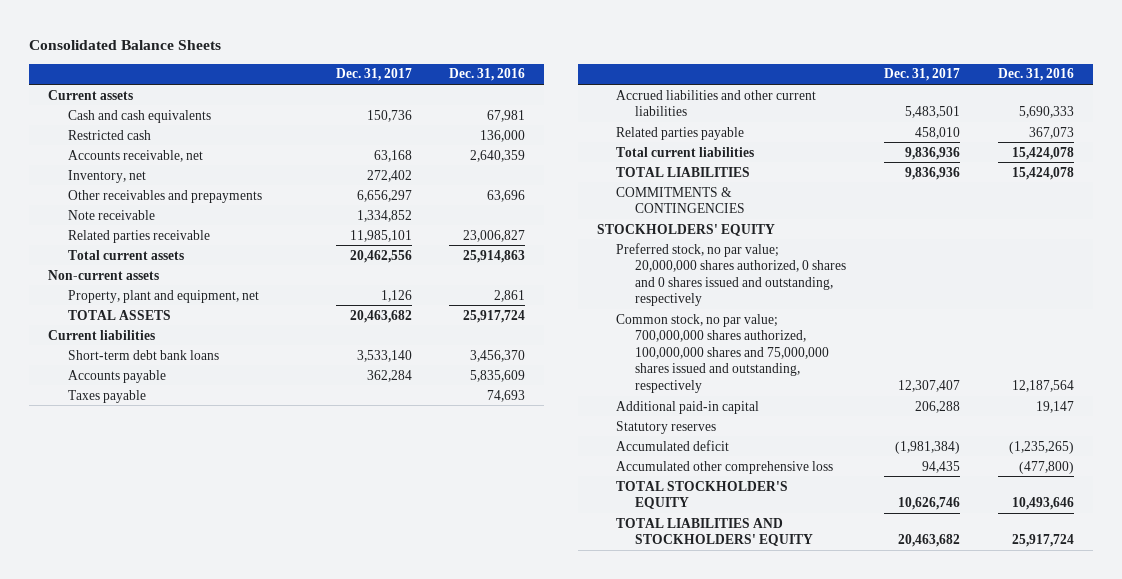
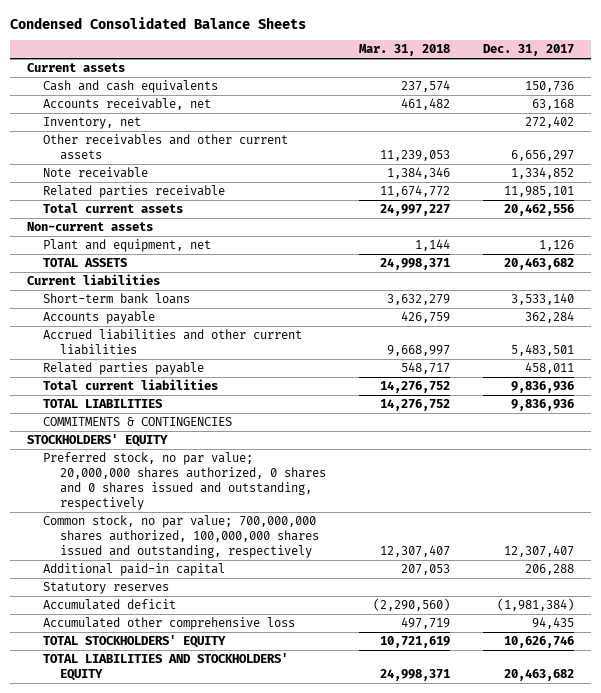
- Consolidated Balance Sheets
+ Condensed Consolidated Balance Sheets
- | Dec. 31, 2017 | Dec. 31, 2016
+ | Mar. 31, 2018 | Dec. 31, 2017
- Restricted cash | | 136,000
- Other receivables and prepayments | 6,656,297 | 63,696
+ Other receivables and other current assets | 11,239,053 | 6,656,297
- Property, plant and equipment, net | 1,126 | 2,861
+ Plant and equipment, net | 1,144 | 1,126
- Short-term debt bank loans | 3,533,140 | 3,456,370
+ Short-term bank loans | 3,632,279 | 3,533,140
- Taxes payable | | 74,693
- Related parties payable | 458,010 | 367,073
+ Related parties payable | 548,717 | 458,011
- Common stock, no par value; 700,000,000 shares authorized, 100,000,000 shares and 75,000,000 shares issued and outstanding, respectively | 12,307,407 | 12,187,564
+ Common stock, no par value; 700,000,000 shares authorized, 100,000,000 shares issued and outstanding, respectively | 12,307,407 | 12,307,407
- TOTAL STOCKHOLDER'S EQUITY | 10,626,746 | 10,493,646
+ TOTAL STOCKHOLDERS' EQUITY | 10,721,619 | 10,626,746

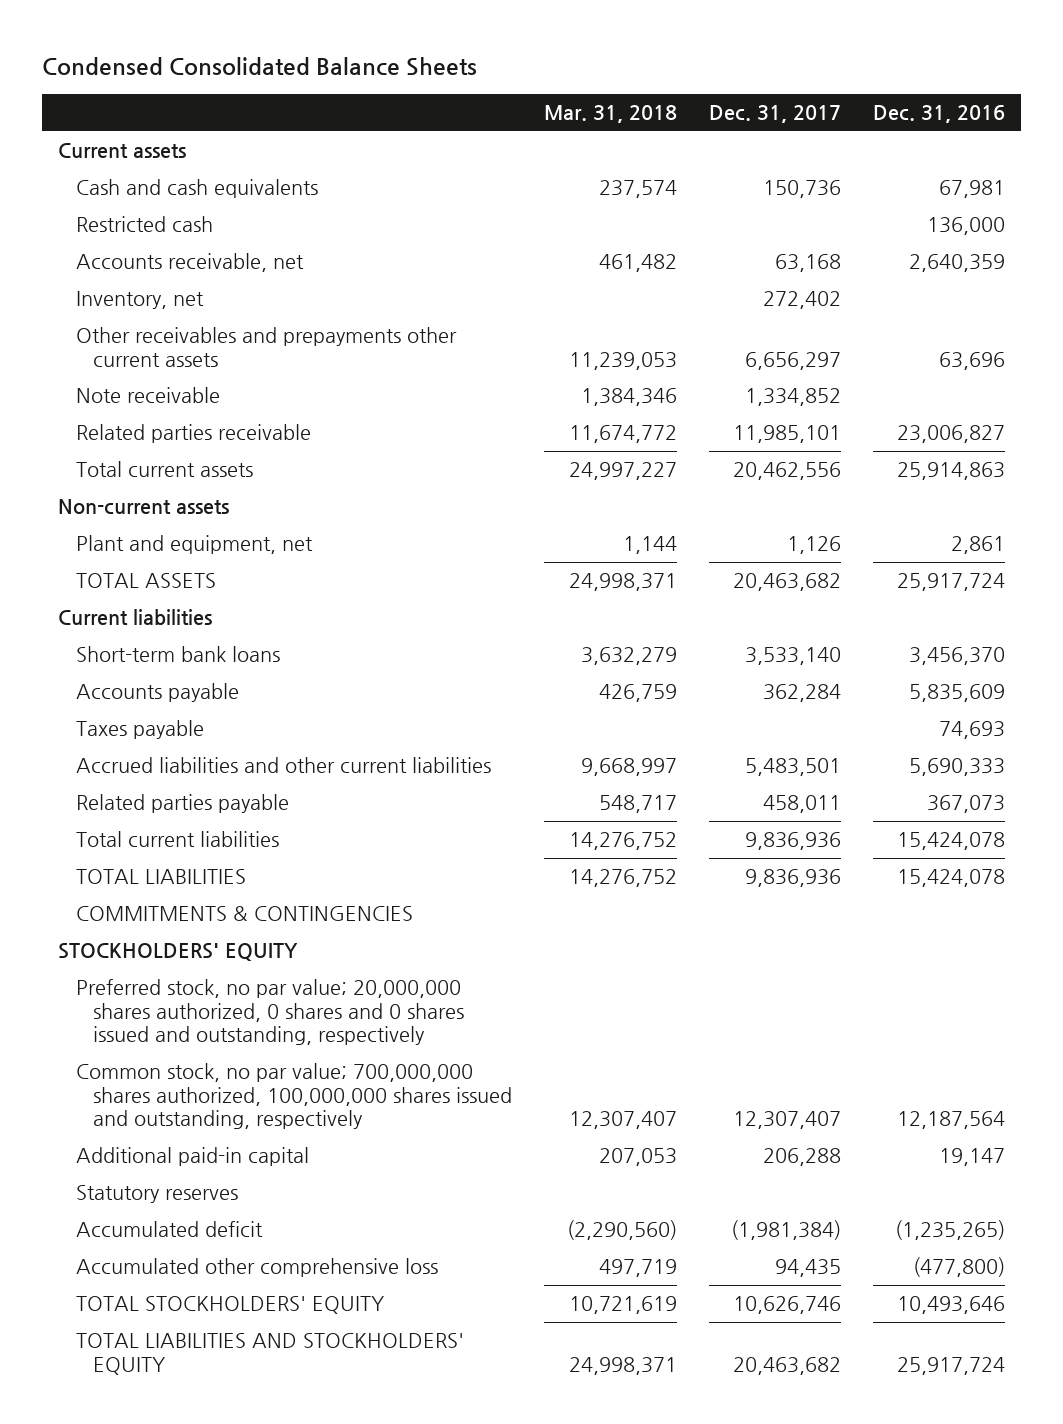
- | Mar. 31, 2018 | Dec. 31, 2017
+ | Mar. 31, 2018 | Dec. 31, 2017 | Dec. 31, 2016
+ Restricted cash | | | 136,000
- Other receivables and other current assets | 11,239,053 | 6,656,297
+ Other receivables and prepayments other current assets | 11,239,053 | 6,656,297 | 63,696
+ Taxes payable | | | 74,693

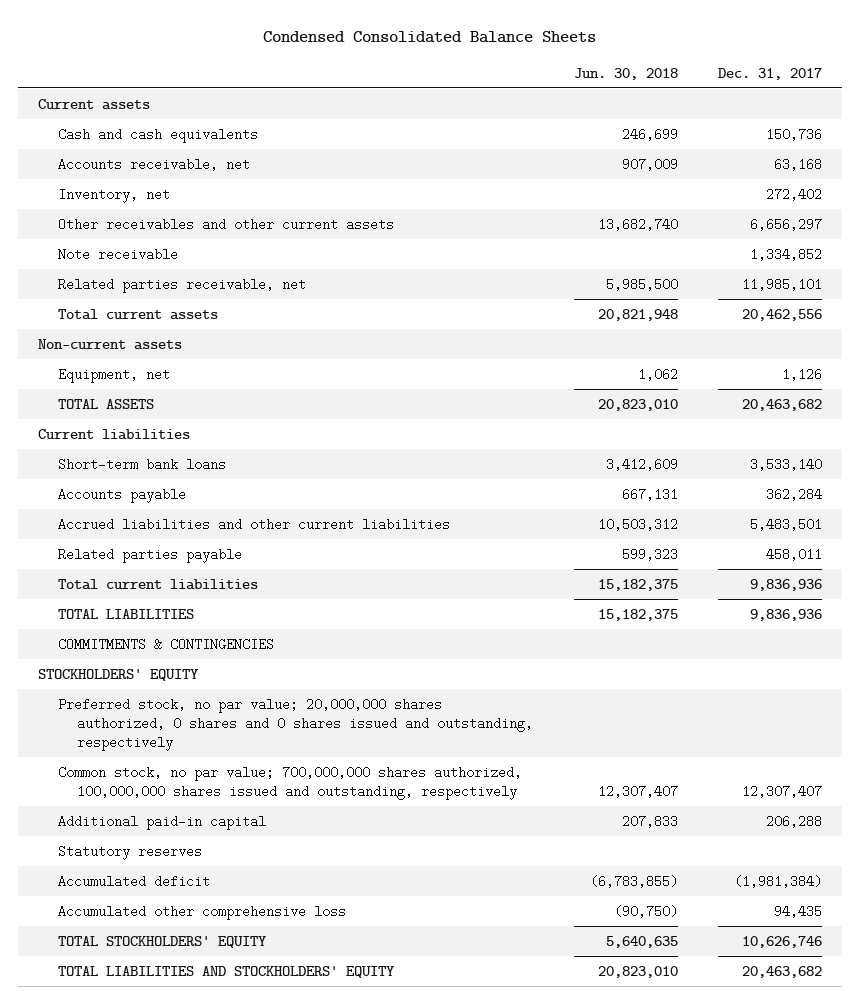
- | Mar. 31, 2018 | Dec. 31, 2017 | Dec. 31, 2016
+ | Jun. 30, 2018 | Dec. 31, 2017
- Restricted cash | | | 136,000
- Other receivables and prepayments other current assets | 11,239,053 | 6,656,297 | 63,696
+ Other receivables and other current assets | 13,682,740 | 6,656,297
- Related parties receivable | 11,674,772 | 11,985,101 | 23,006,827
+ Related parties receivable, net | 5,985,500 | 11,985,101
- Plant and equipment, net | 1,144 | 1,126 | 2,861
+ Equipment, net | 1,062 | 1,126
- Taxes payable | | | 74,693

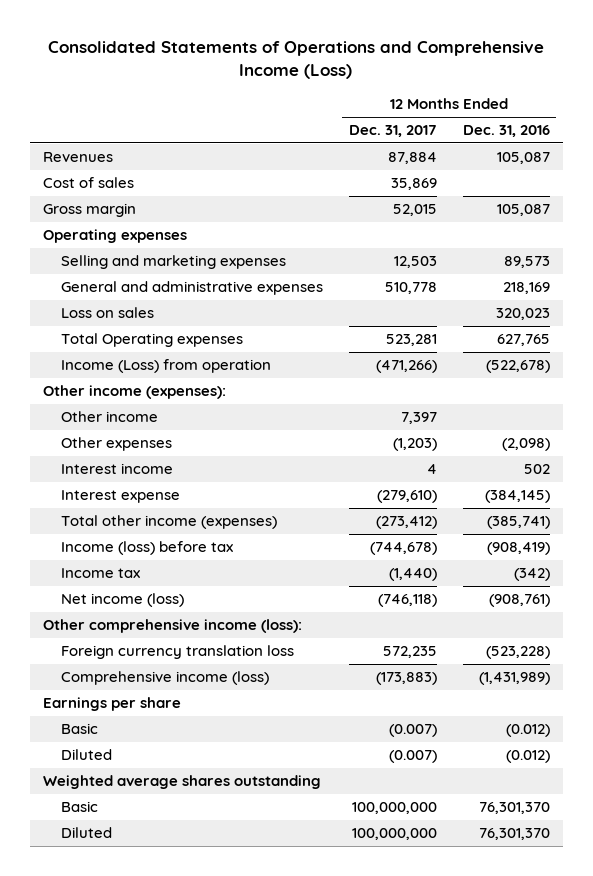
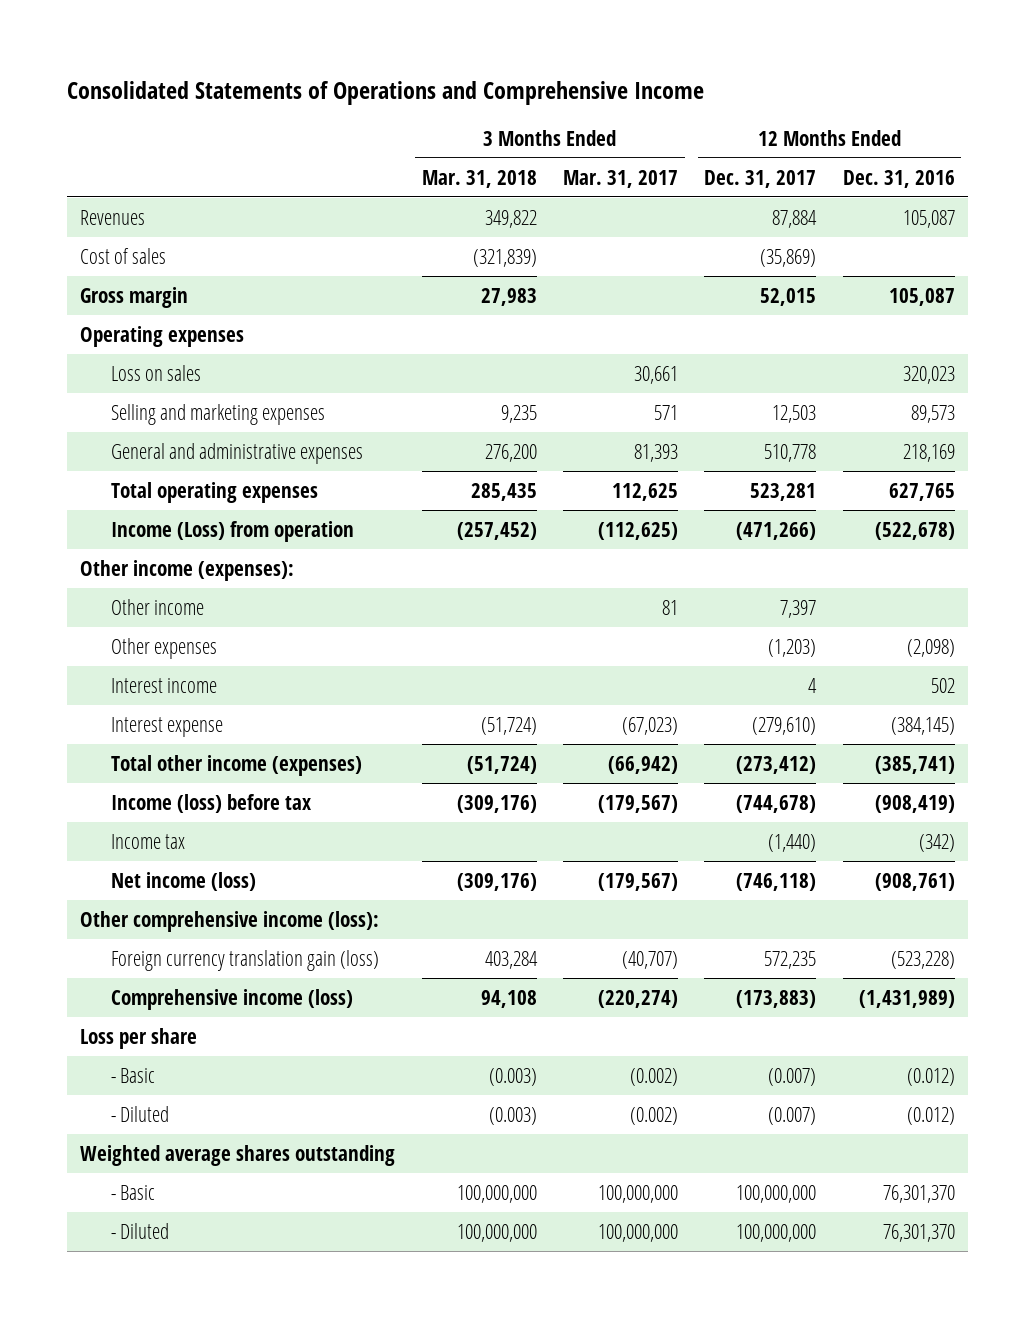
- Consolidated Statements of Operations and Comprehensive Income (Loss)
+ Consolidated Statements of Operations and Comprehensive Income
- | 12 Months Ended Dec. 31, 2017 | 12 Months Ended Dec. 31, 2016
+ | 3 Months Ended Mar. 31, 2018 | 3 Months Ended Mar. 31, 2017 | 12 Months Ended Dec. 31, 2017 | 12 Months Ended Dec. 31, 2016
- Cost of sales | 35,869 |
+ Cost of sales | (321,839) | | (35,869) |
moved up: Loss on sales | | 30,661 | | 320,023
- Total Operating expenses | 523,281 | 627,765
+ Total operating expenses | 285,435 | 112,625 | 523,281 | 627,765
- Foreign currency translation loss | 572,235 | (523,228)
+ Foreign currency translation gain (loss) | 403,284 | (40,707) | 572,235 | (523,228)
- Earnings per share
- Basic | (0.007) | (0.012)
- Diluted | (0.007) | (0.012)
+ Loss per share
+ - Basic | (0.003) | (0.002) | (0.007) | (0.012)
+ - Diluted | (0.003) | (0.002) | (0.007) | (0.012)
- Basic | 100,000,000 | 76,301,370
- Diluted | 100,000,000 | 76,301,370
+ - Basic | 100,000,000 | 100,000,000 | 100,000,000 | 76,301,370
+ - Diluted | 100,000,000 | 100,000,000 | 100,000,000 | 76,301,370

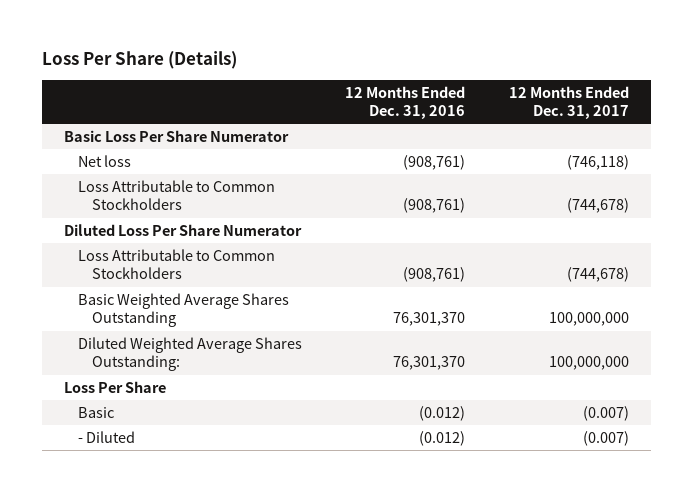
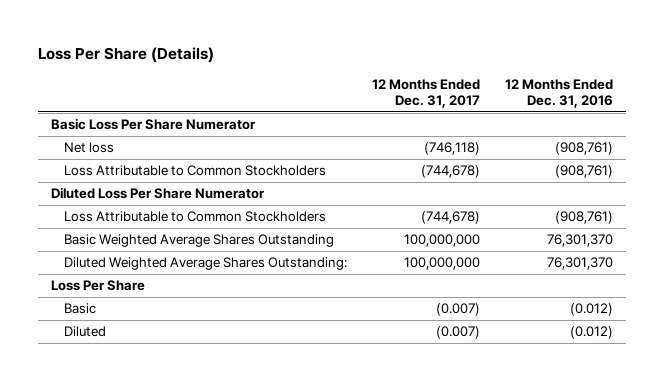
- | 12 Months Ended Dec. 31, 2016 | 12 Months Ended Dec. 31, 2017
+ | 12 Months Ended Dec. 31, 2017 | 12 Months Ended Dec. 31, 2016
- - Diluted | (0.012) | (0.007)
+ Diluted | (0.007) | (0.012)

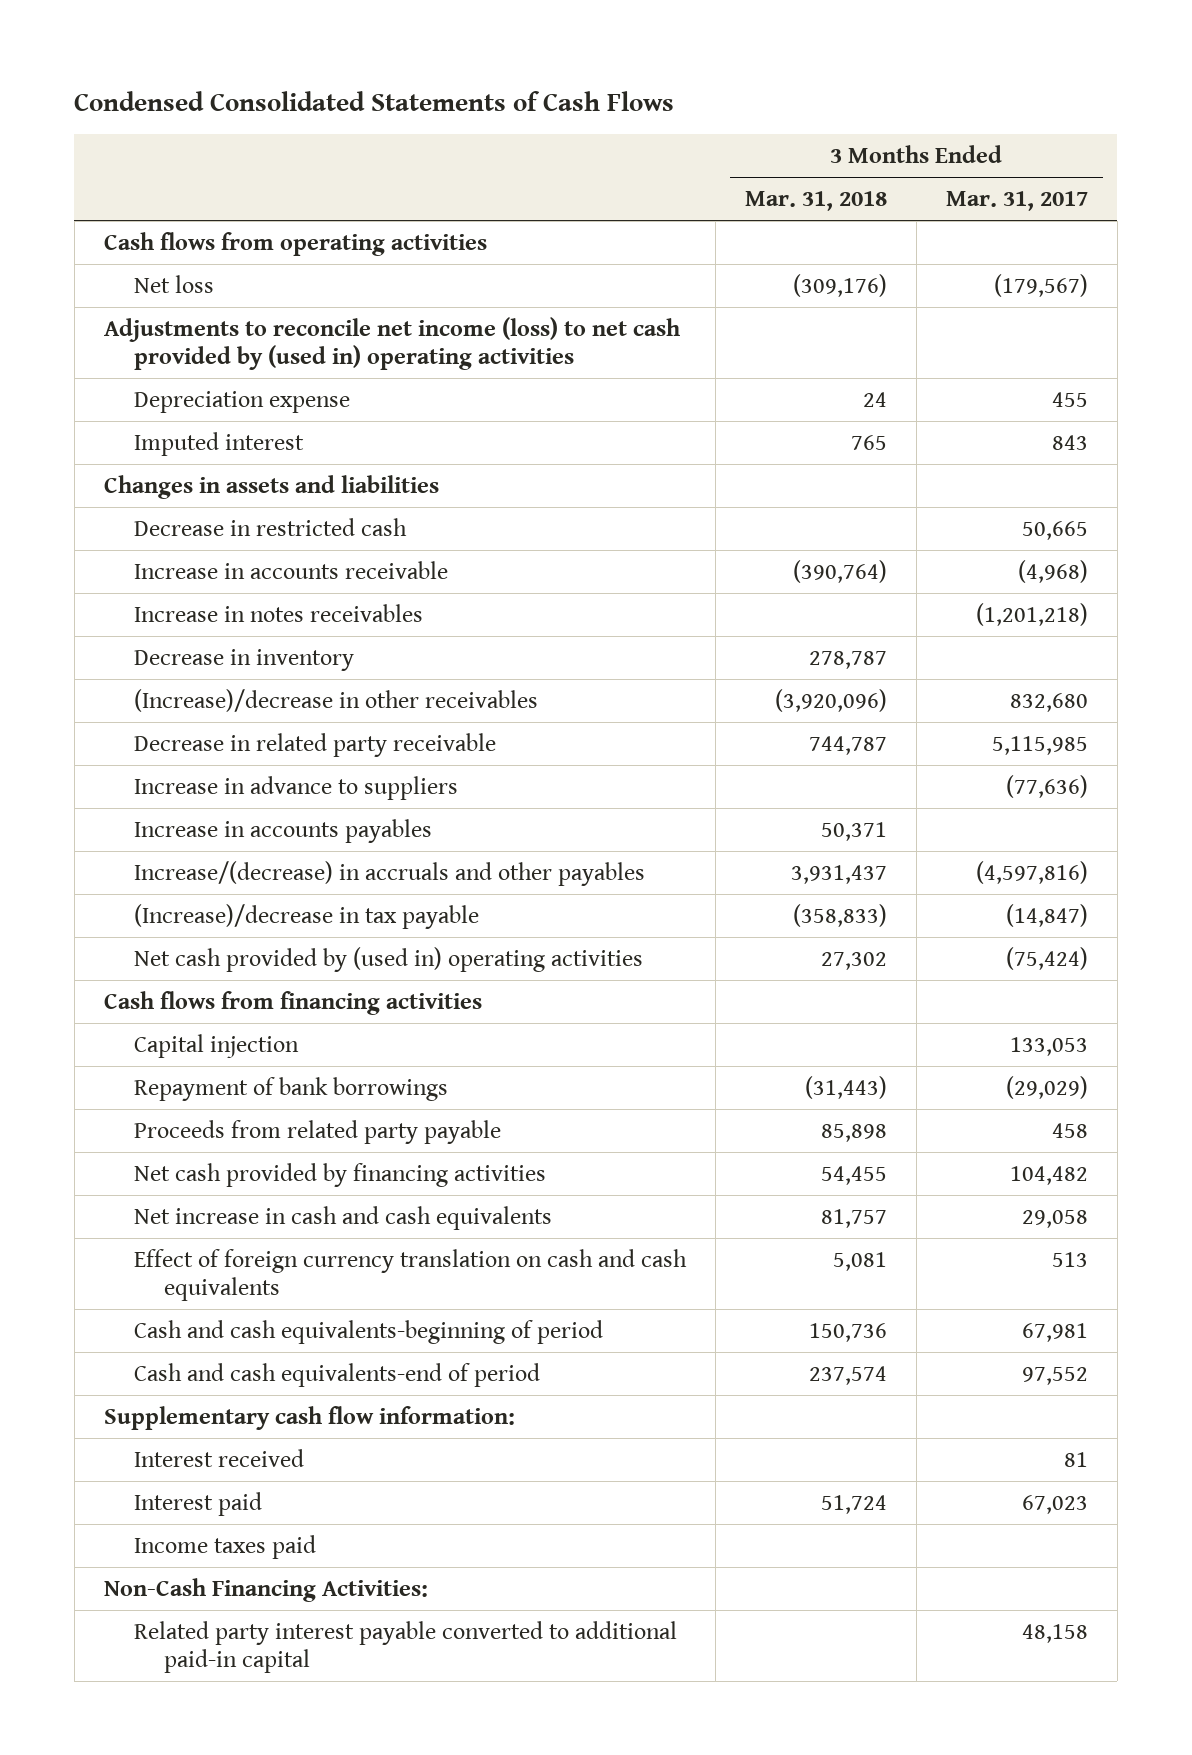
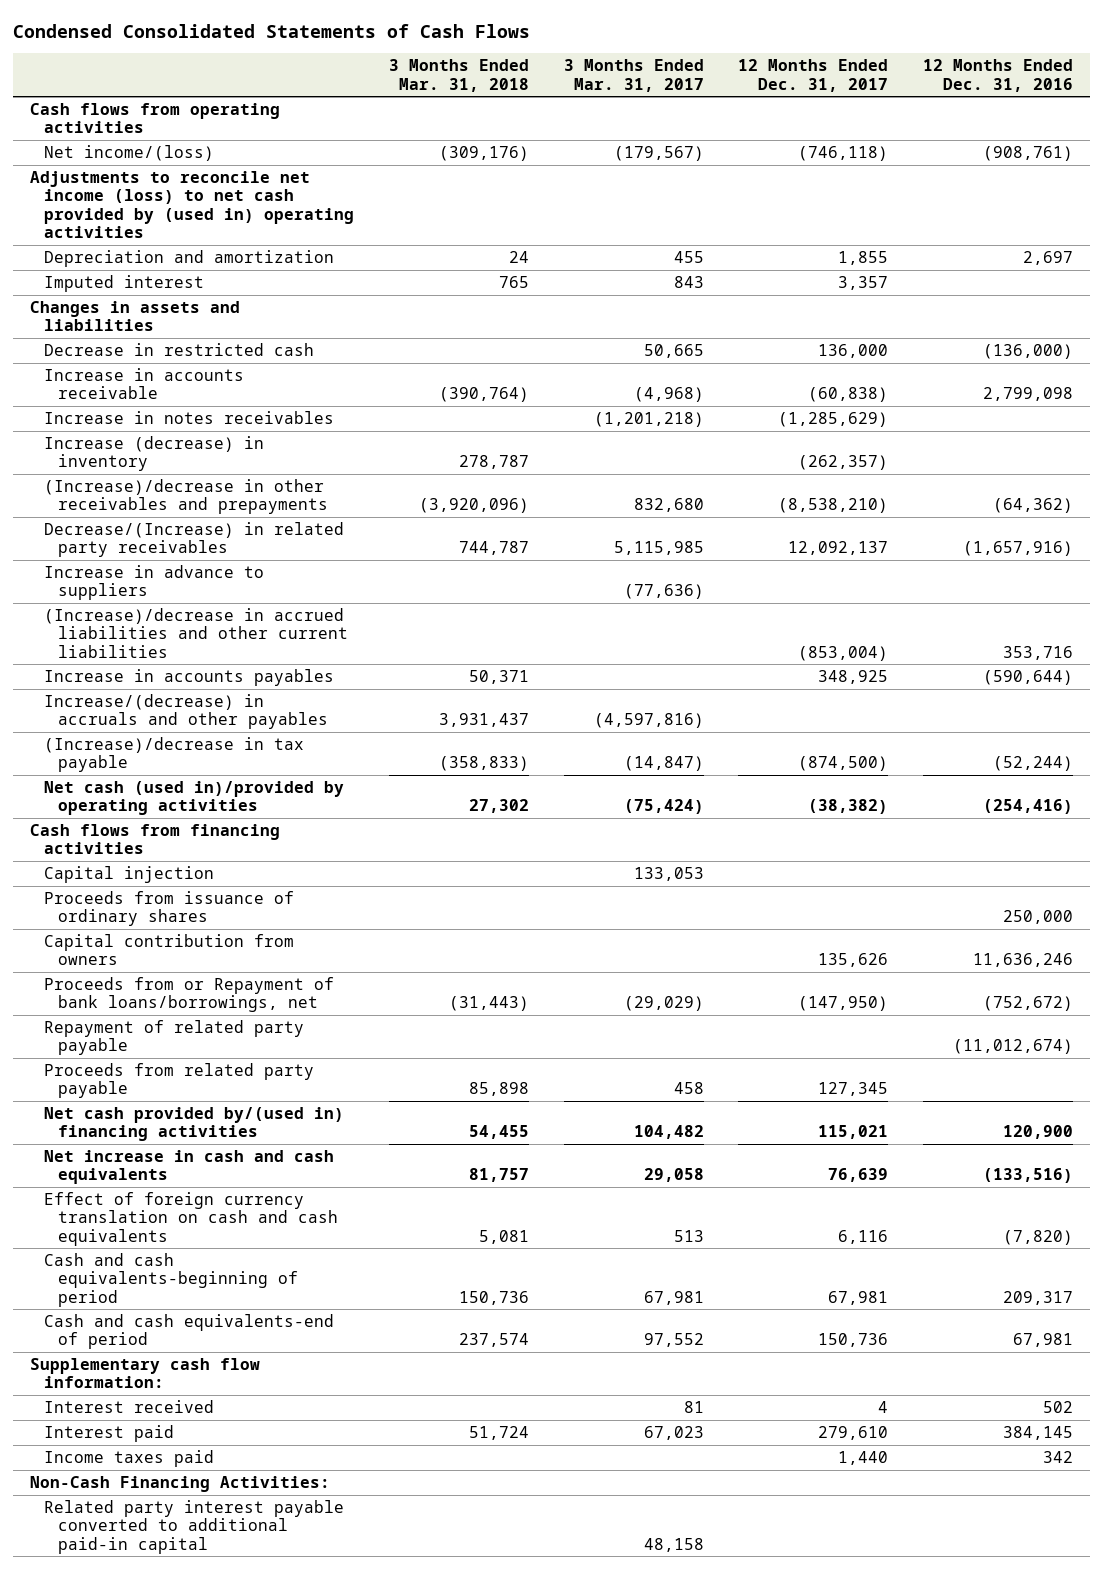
- | 3 Months Ended Mar. 31, 2018 | 3 Months Ended Mar. 31, 2017
+ | 3 Months Ended Mar. 31, 2018 | 3 Months Ended Mar. 31, 2017 | 12 Months Ended Dec. 31, 2017 | 12 Months Ended Dec. 31, 2016
- Net loss | (309,176) | (179,567)
+ Net income/(loss) | (309,176) | (179,567) | (746,118) | (908,761)
- Depreciation expense | 24 | 455
+ Depreciation and amortization | 24 | 455 | 1,855 | 2,697
- Decrease in inventory | 278,787 |
- (Increase)/decrease in other receivables | (3,920,096) | 832,680
- Decrease in related party receivable | 744,787 | 5,115,985
+ Increase (decrease) in inventory | 278,787 | | (262,357) |
+ (Increase)/decrease in other receivables and prepayments | (3,920,096) | 832,680 | (8,538,210) | (64,362)
+ Decrease/(Increase) in related party receivables | 744,787 | 5,115,985 | 12,092,137 | (1,657,916)
+ (Increase)/decrease in accrued liabilities and other current liabilities | | | (853,004) | 353,716
- Net cash provided by (used in) operating activities | 27,302 | (75,424)
+ Net cash (used in)/provided by operating activities | 27,302 | (75,424) | (38,382) | (254,416)
- Repayment of bank borrowings | (31,443) | (29,029)
+ Proceeds from issuance of ordinary shares | | | | 250,000
+ Capital contribution from owners | | | 135,626 | 11,636,246
+ Proceeds from or Repayment of bank loans/borrowings, net | (31,443) | (29,029) | (147,950) | (752,672)
+ Repayment of related party payable | | | | (11,012,674)
- Net cash provided by financing activities | 54,455 | 104,482
+ Net cash provided by/(used in) financing activities | 54,455 | 104,482 | 115,021 | 120,900

